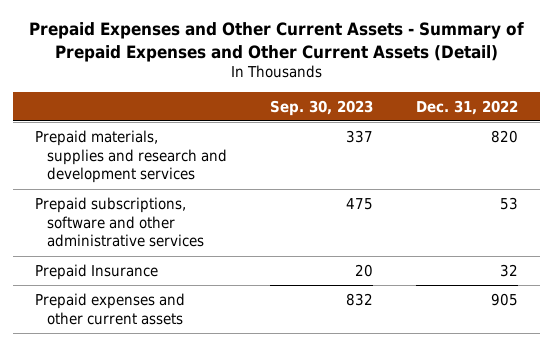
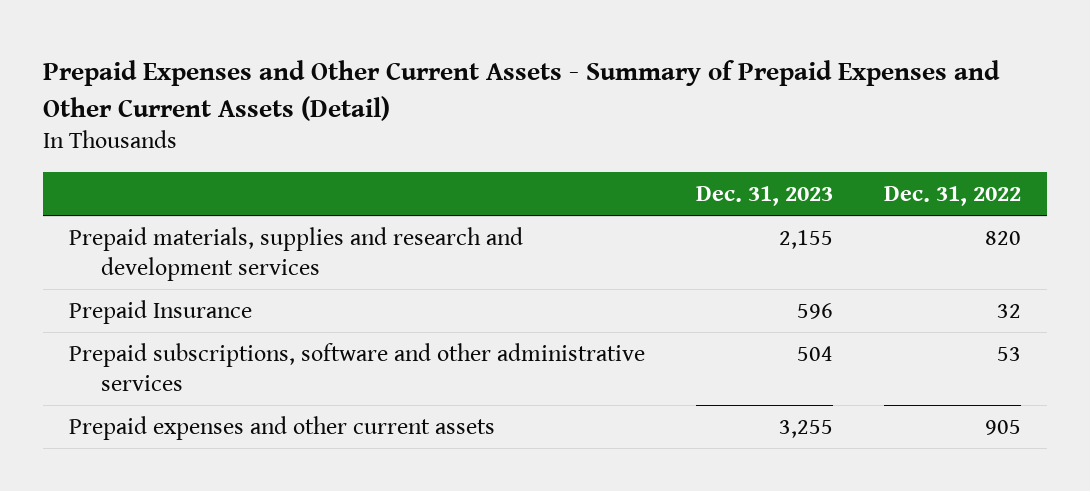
- | Sep. 30, 2023 | Dec. 31, 2022
+ | Dec. 31, 2023 | Dec. 31, 2022
moved down: Prepaid subscriptions, software and other administrative services | 504 | 53

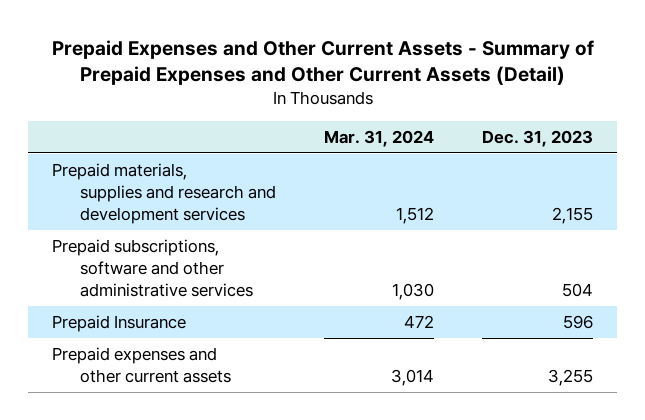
- | Dec. 31, 2023 | Dec. 31, 2022
+ | Mar. 31, 2024 | Dec. 31, 2023
moved down: Prepaid Insurance | 472 | 596

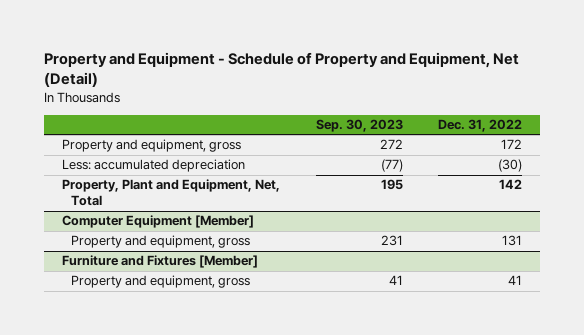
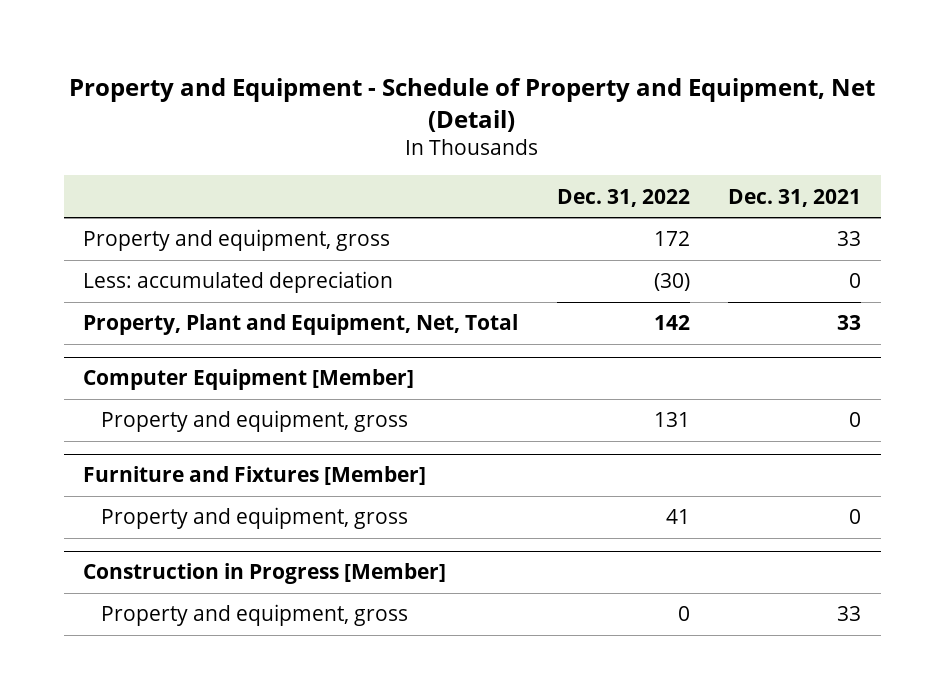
- | Sep. 30, 2023 | Dec. 31, 2022
+ | Dec. 31, 2022 | Dec. 31, 2021
+ Construction in Progress [Member]
+ Property and equipment, gross | 0 | 33

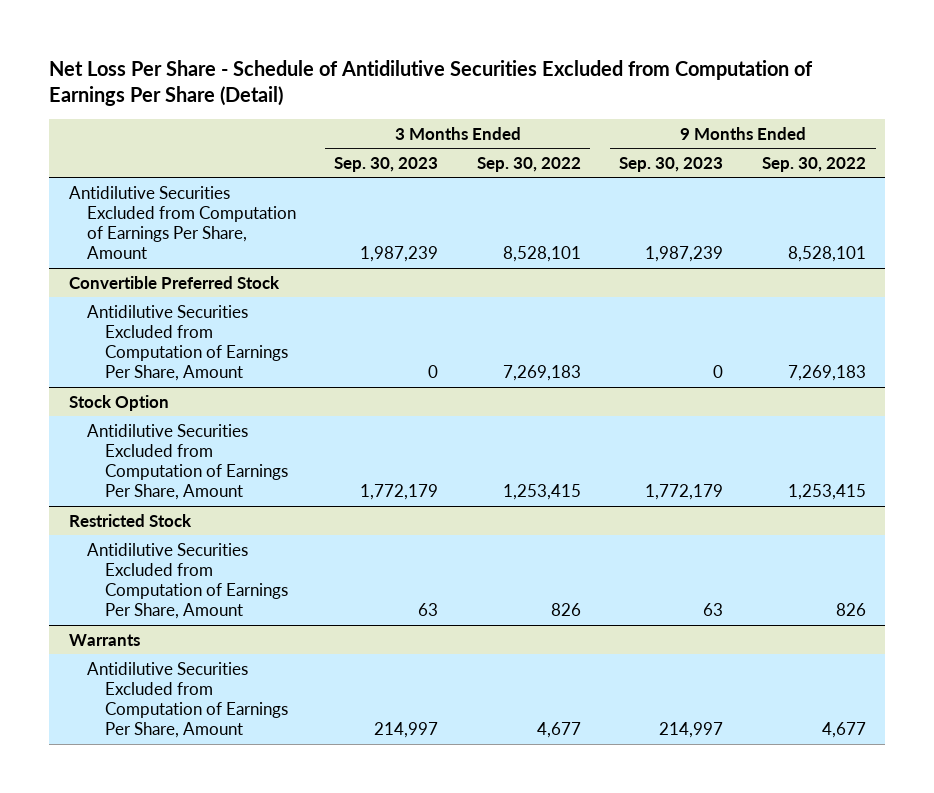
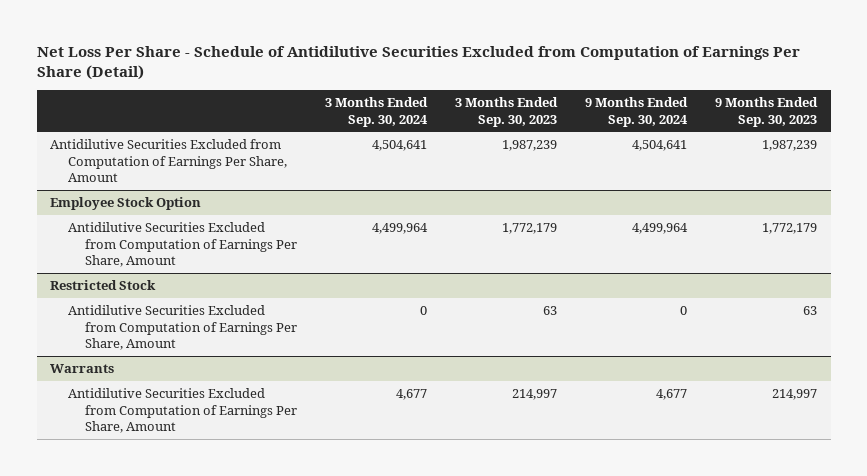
- | 3 Months Ended Sep. 30, 2023 | 3 Months Ended Sep. 30, 2022 | 9 Months Ended Sep. 30, 2023 | 9 Months Ended Sep. 30, 2022
+ | 3 Months Ended Sep. 30, 2024 | 3 Months Ended Sep. 30, 2023 | 9 Months Ended Sep. 30, 2024 | 9 Months Ended Sep. 30, 2023
- Convertible Preferred Stock
- Antidilutive Securities Excluded from Computation of Earnings Per Share, Amount | 0 | 7,269,183 | 0 | 7,269,183
- Stock Option
+ Employee Stock Option

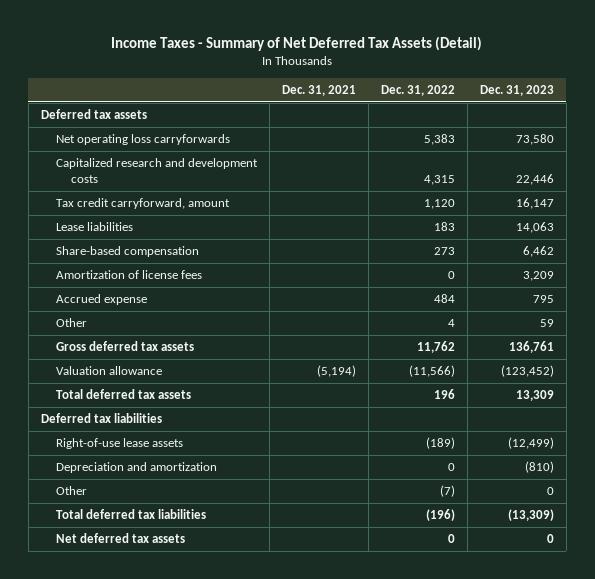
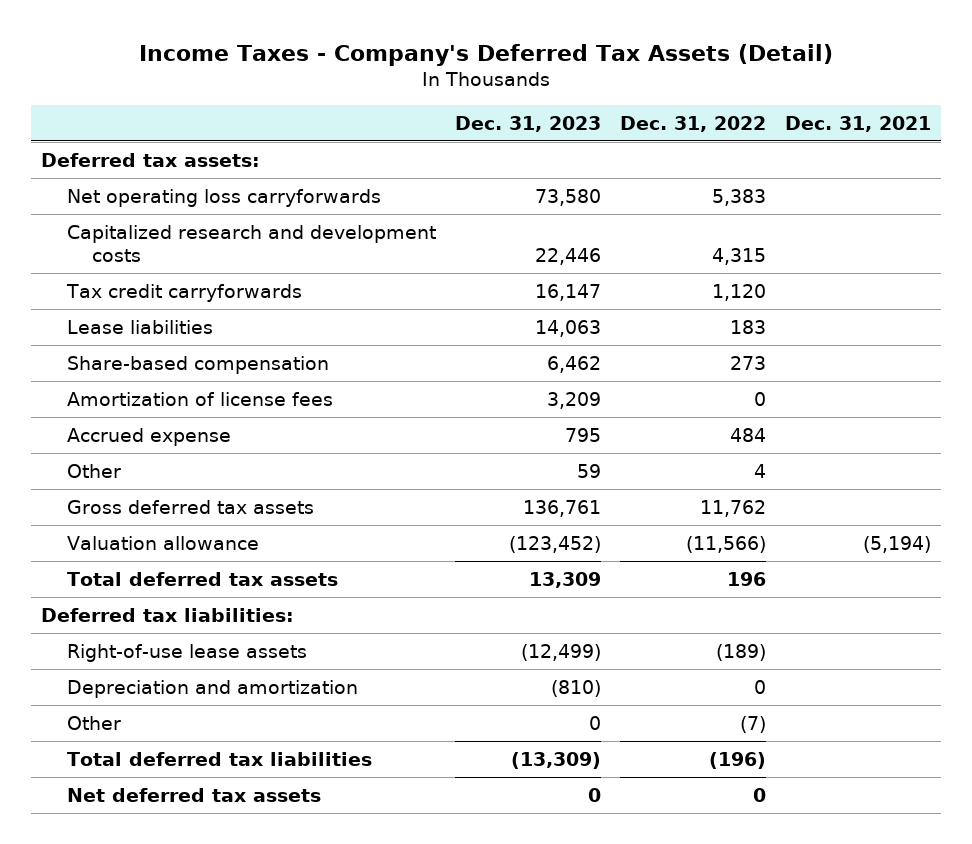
- Income Taxes - Summary of Net Deferred Tax Assets (Detail)
+ Income Taxes - Company's Deferred Tax Assets (Detail)
- | Dec. 31, 2021 | Dec. 31, 2022 | Dec. 31, 2023
+ | Dec. 31, 2023 | Dec. 31, 2022 | Dec. 31, 2021
- Deferred tax assets
+ Deferred tax assets:
- Tax credit carryforward, amount | | 1,120 | 16,147
+ Tax credit carryforwards | 16,147 | 1,120 |
- Deferred tax liabilities
+ Deferred tax liabilities:

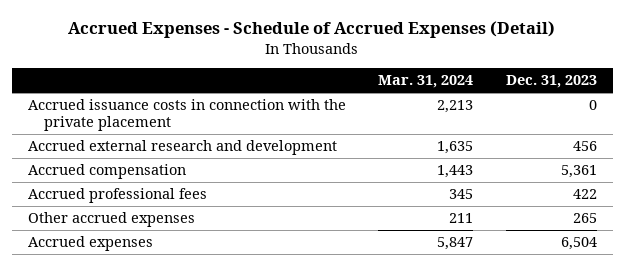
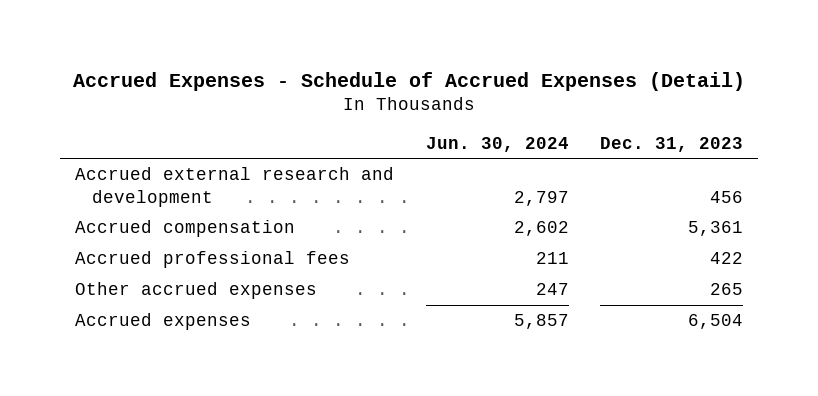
- | Mar. 31, 2024 | Dec. 31, 2023
+ | Jun. 30, 2024 | Dec. 31, 2023
- Accrued issuance costs in connection with the private placement | 2,213 | 0

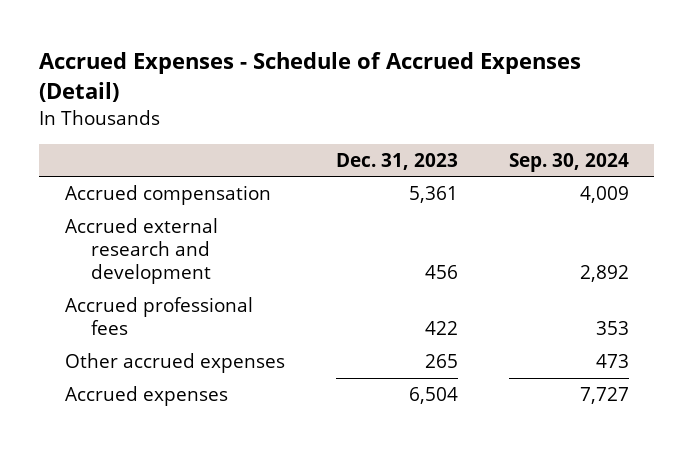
- | Jun. 30, 2024 | Dec. 31, 2023
+ | Dec. 31, 2023 | Sep. 30, 2024
moved down: Accrued external research and development | 456 | 2,892

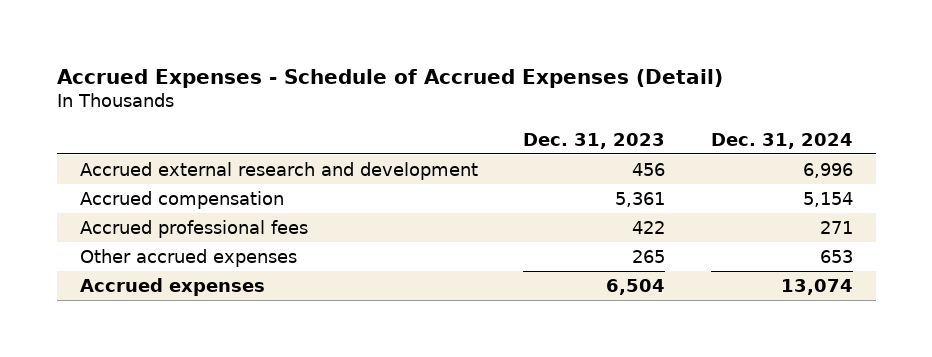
- | Dec. 31, 2023 | Sep. 30, 2024
+ | Dec. 31, 2023 | Dec. 31, 2024
moved down: Accrued compensation | 5,361 | 5,154

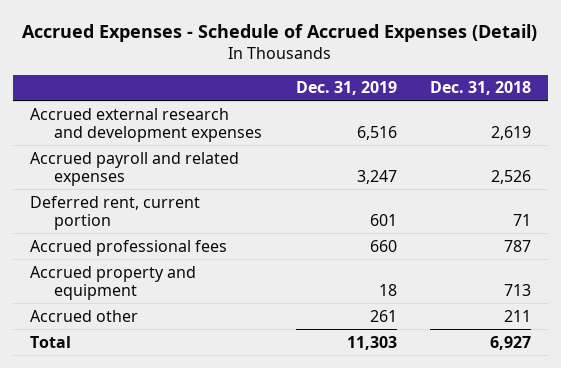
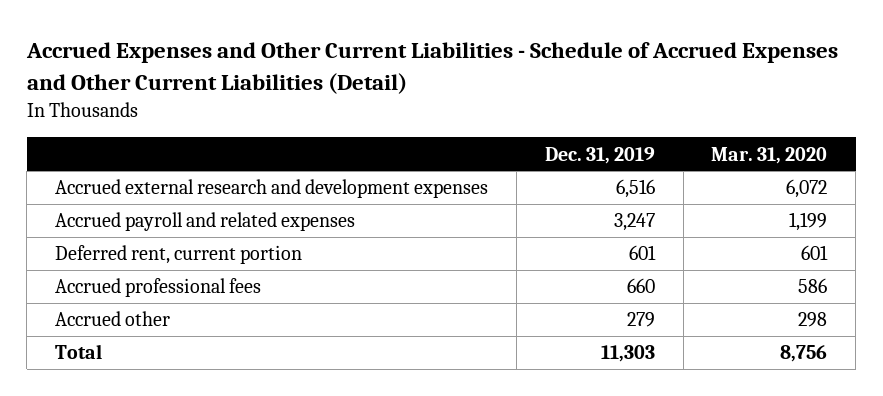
- Accrued Expenses - Schedule of Accrued Expenses (Detail)
+ Accrued Expenses and Other Current Liabilities - Schedule of Accrued Expenses and Other Current Liabilities (Detail)
- | Dec. 31, 2019 | Dec. 31, 2018
+ | Dec. 31, 2019 | Mar. 31, 2020
- Accrued property and equipment | 18 | 713
- Accrued other | 261 | 211
+ Accrued other | 279 | 298

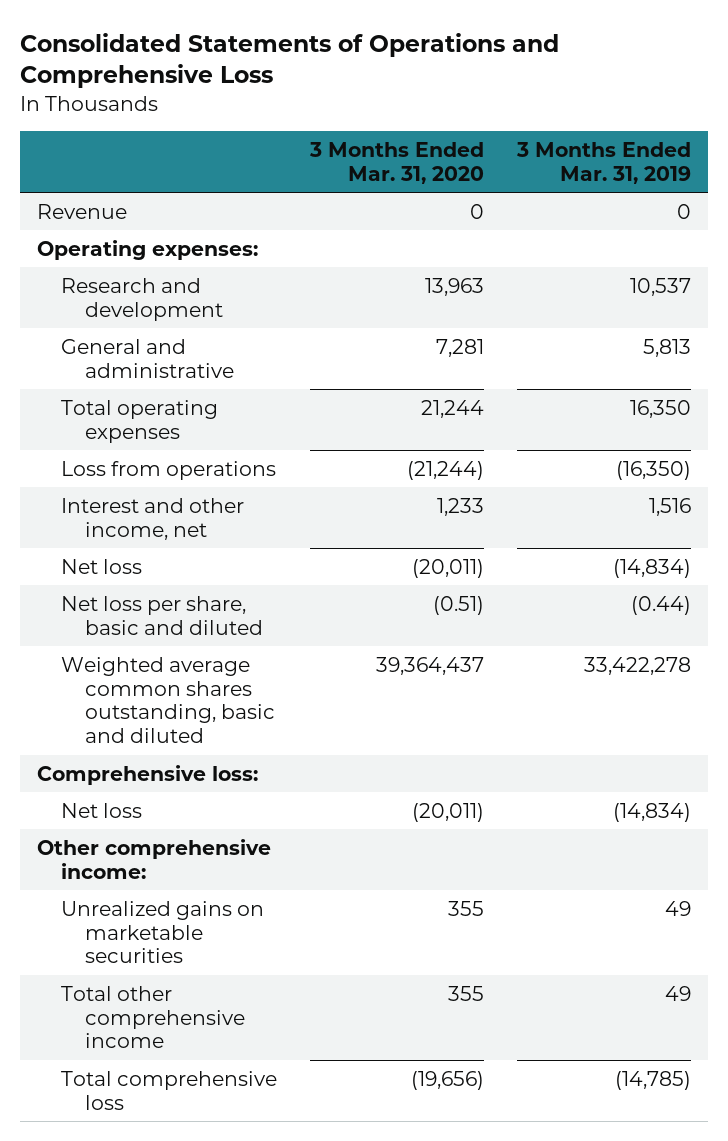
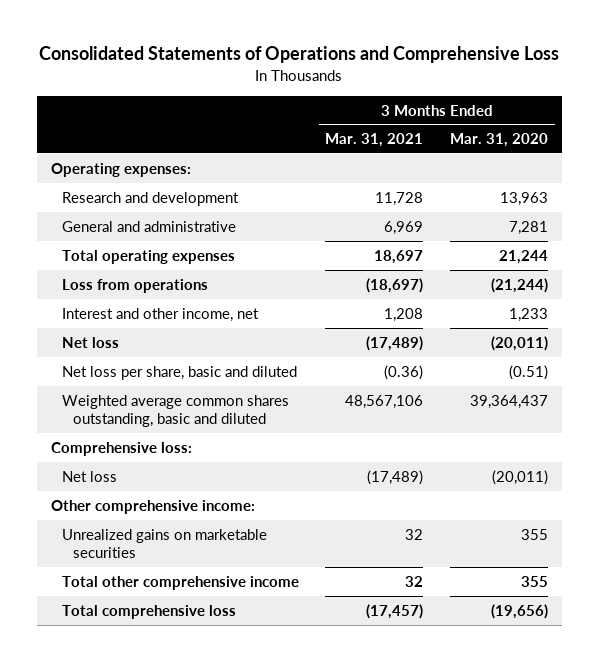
- | 3 Months Ended Mar. 31, 2020 | 3 Months Ended Mar. 31, 2019
+ | 3 Months Ended Mar. 31, 2021 | 3 Months Ended Mar. 31, 2020
- Revenue | 0 | 0

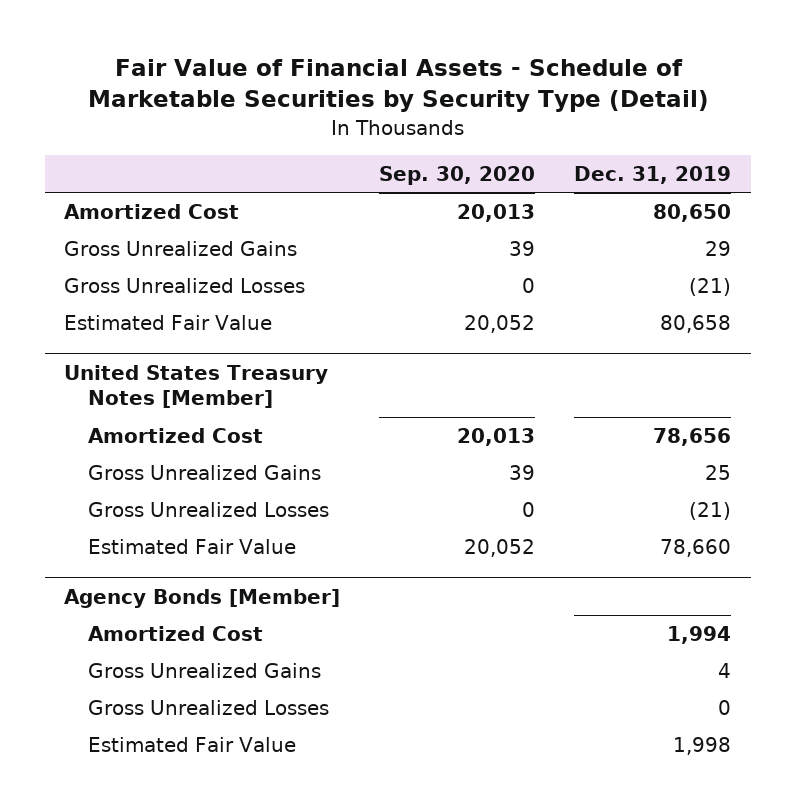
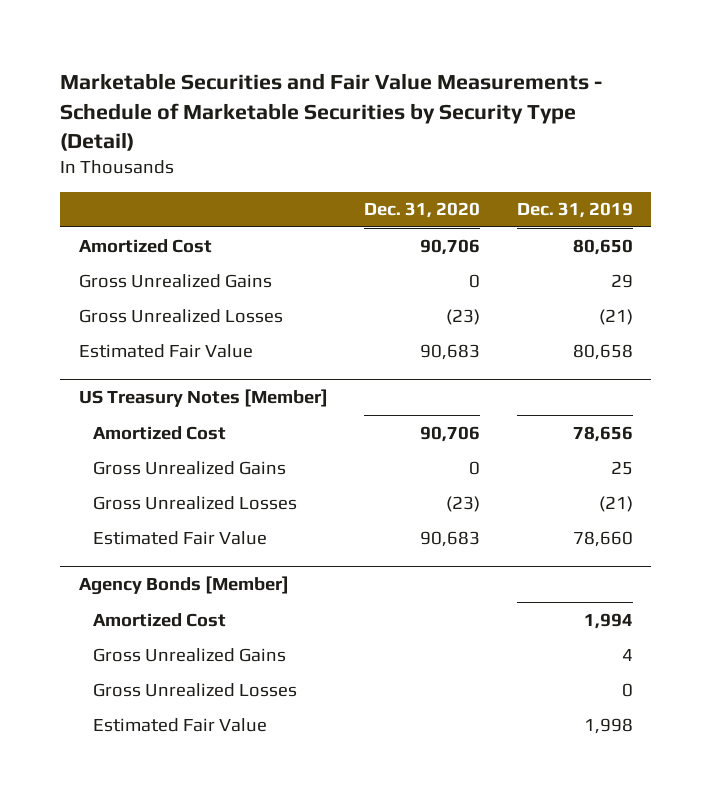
- Fair Value of Financial Assets - Schedule of Marketable Securities by Security Type (Detail)
+ Marketable Securities and Fair Value Measurements - Schedule of Marketable Securities by Security Type (Detail)
- | Sep. 30, 2020 | Dec. 31, 2019
+ | Dec. 31, 2020 | Dec. 31, 2019
- United States Treasury Notes [Member]
+ US Treasury Notes [Member]

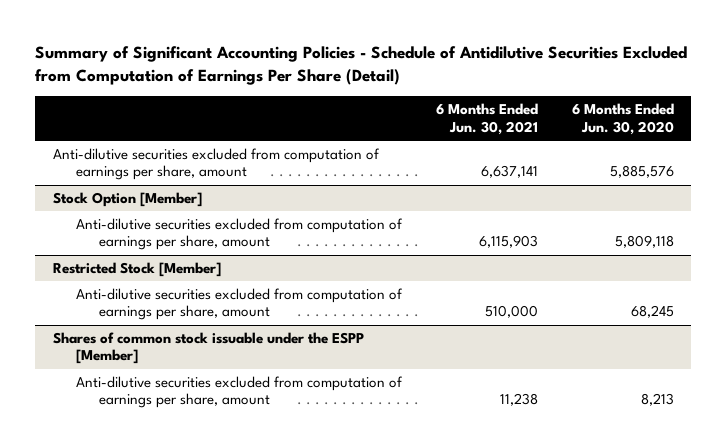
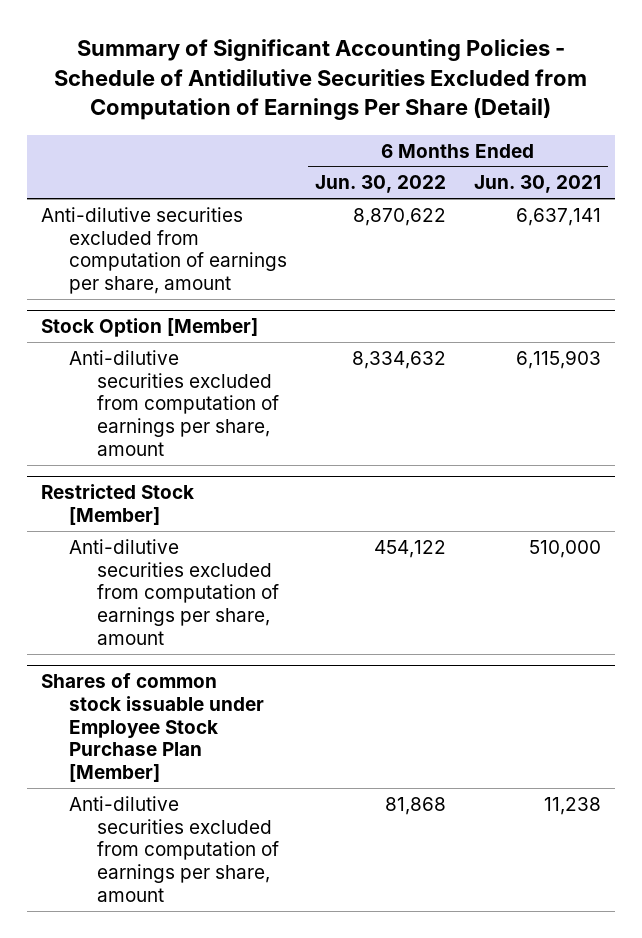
- | 6 Months Ended Jun. 30, 2021 | 6 Months Ended Jun. 30, 2020
+ | 6 Months Ended Jun. 30, 2022 | 6 Months Ended Jun. 30, 2021
- Shares of common stock issuable under the ESPP [Member]
+ Shares of common stock issuable under Employee Stock Purchase Plan [Member]

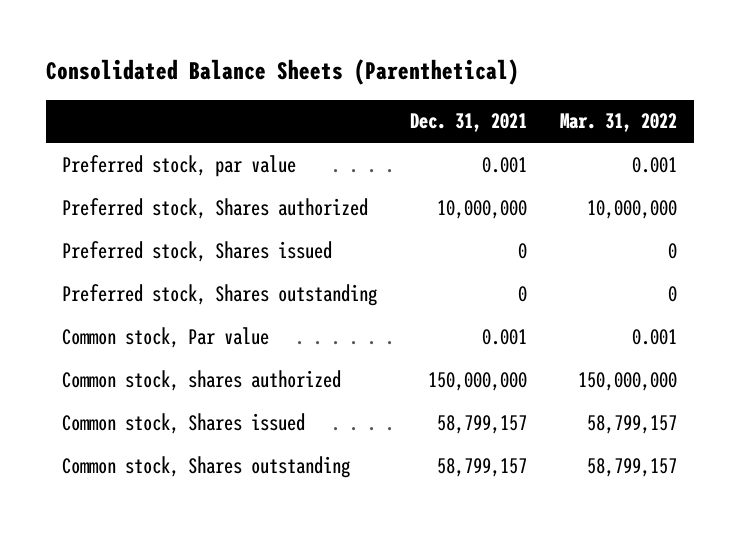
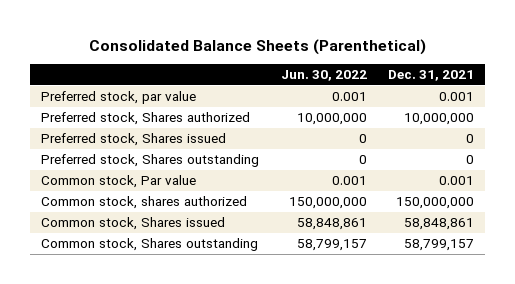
- | Dec. 31, 2021 | Mar. 31, 2022
+ | Jun. 30, 2022 | Dec. 31, 2021
- Common stock, Shares issued | 58,799,157 | 58,799,157
+ Common stock, Shares issued | 58,848,861 | 58,848,861

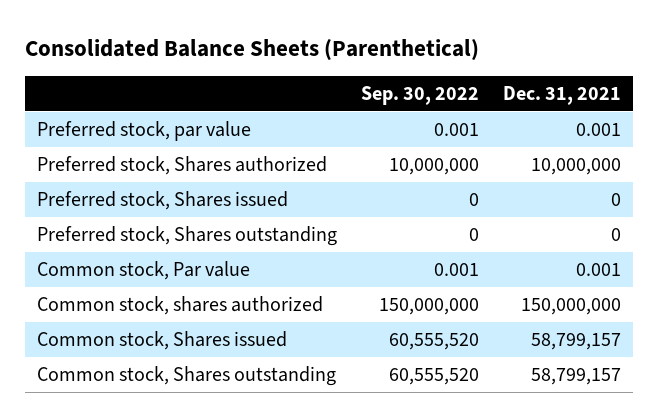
- | Jun. 30, 2022 | Dec. 31, 2021
+ | Sep. 30, 2022 | Dec. 31, 2021
- Common stock, Shares issued | 58,848,861 | 58,848,861
+ Common stock, Shares issued | 60,555,520 | 58,799,157

